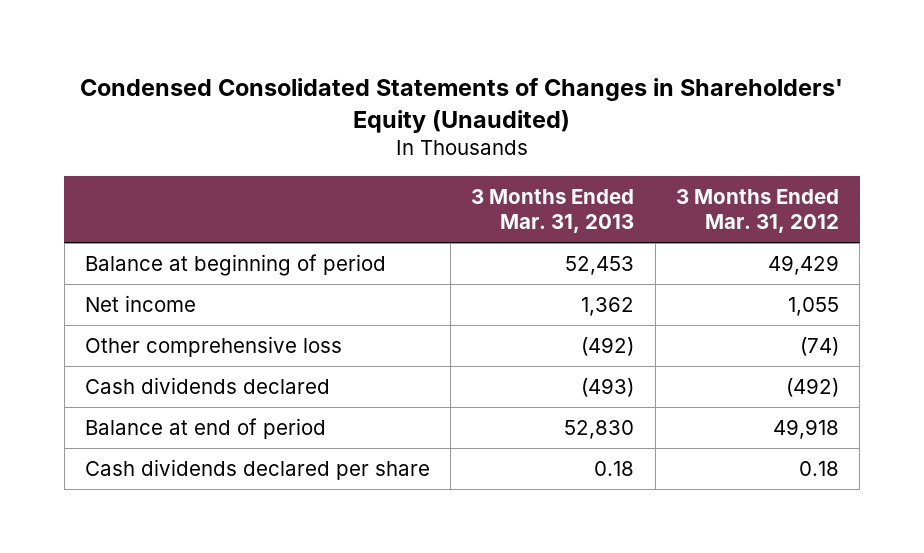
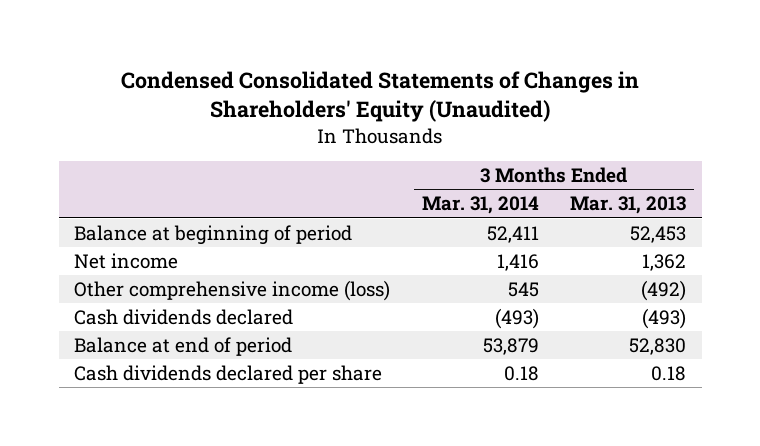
- | 3 Months Ended Mar. 31, 2013 | 3 Months Ended Mar. 31, 2012
+ | 3 Months Ended Mar. 31, 2014 | 3 Months Ended Mar. 31, 2013
- Other comprehensive loss | (492) | (74)
+ Other comprehensive income (loss) | 545 | (492)

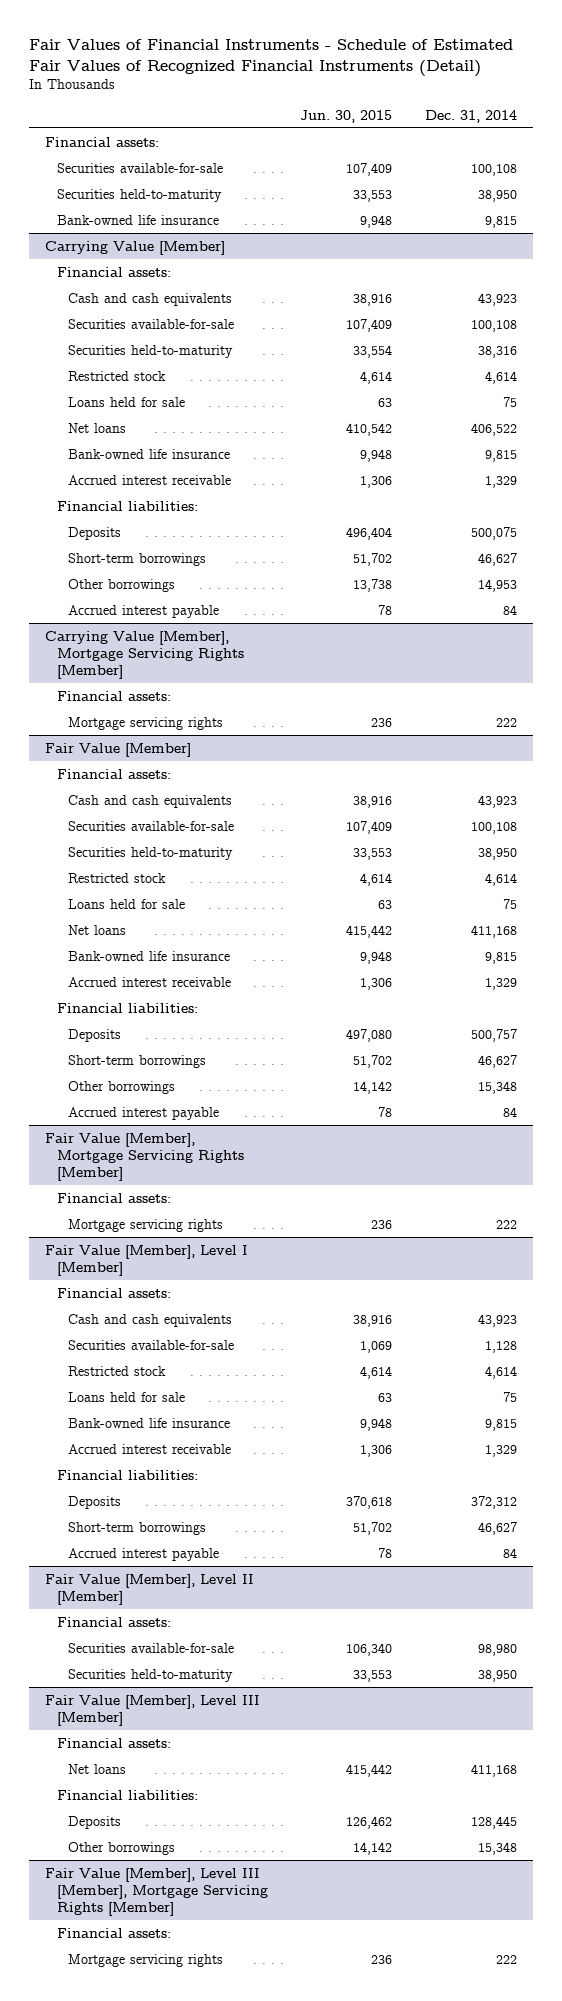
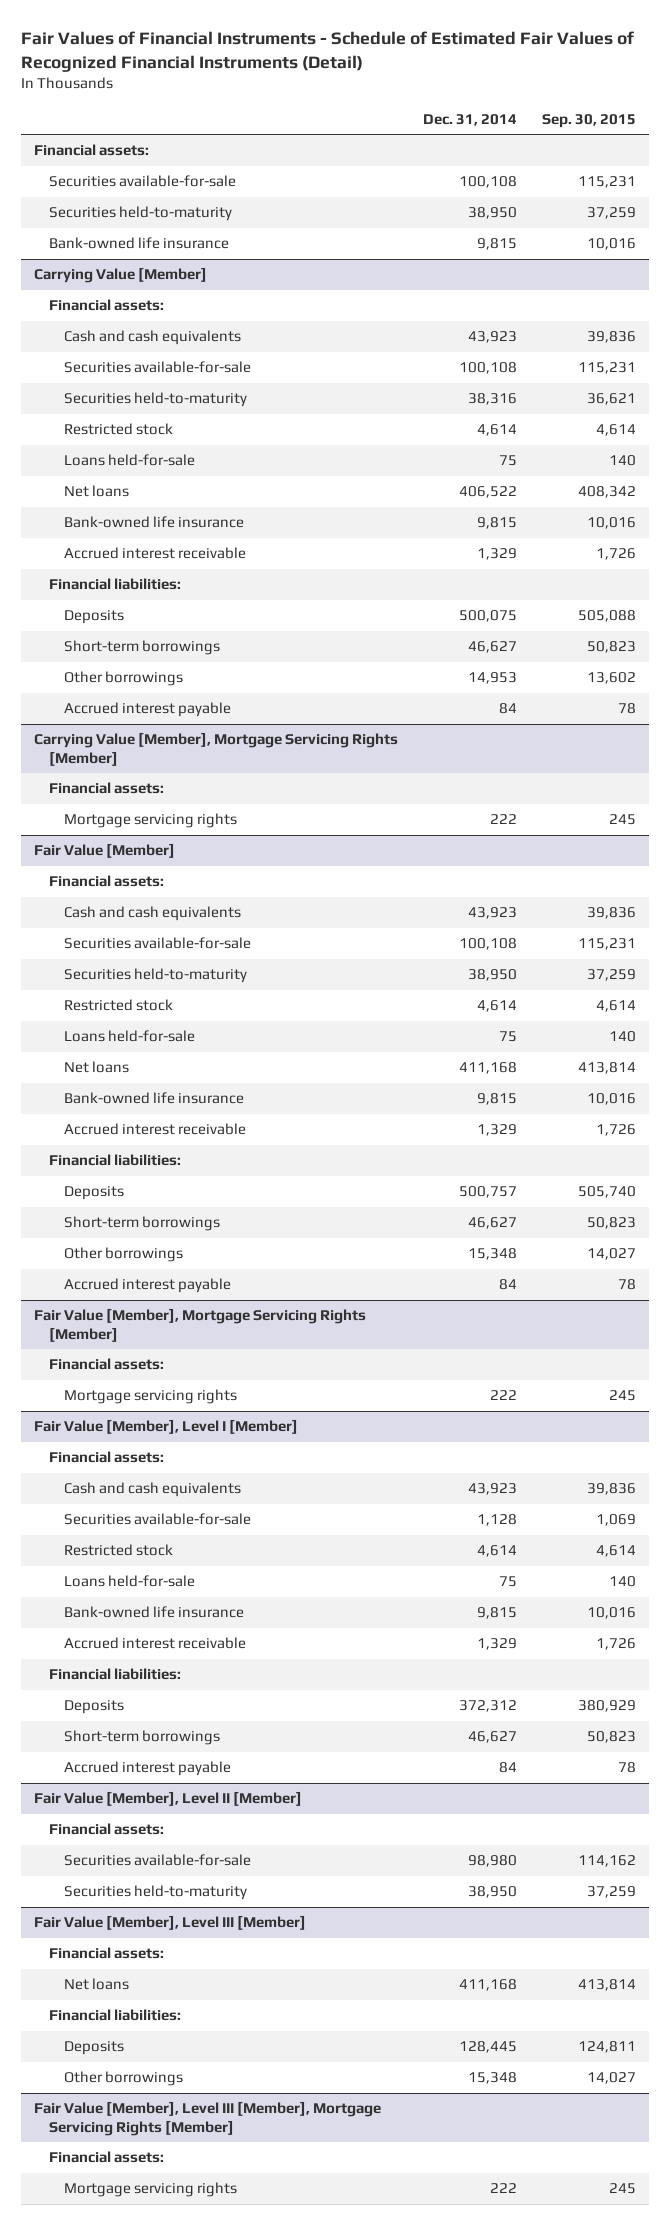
- | Jun. 30, 2015 | Dec. 31, 2014
+ | Dec. 31, 2014 | Sep. 30, 2015
@ Carrying Value [Member]
- Loans held for sale | 63 | 75
+ Loans held-for-sale | 75 | 140
@ Fair Value [Member]
- Loans held for sale | 63 | 75
+ Loans held-for-sale | 75 | 140
@ Fair Value [Member], Level I [Member]
- Loans held for sale | 63 | 75
+ Loans held-for-sale | 75 | 140

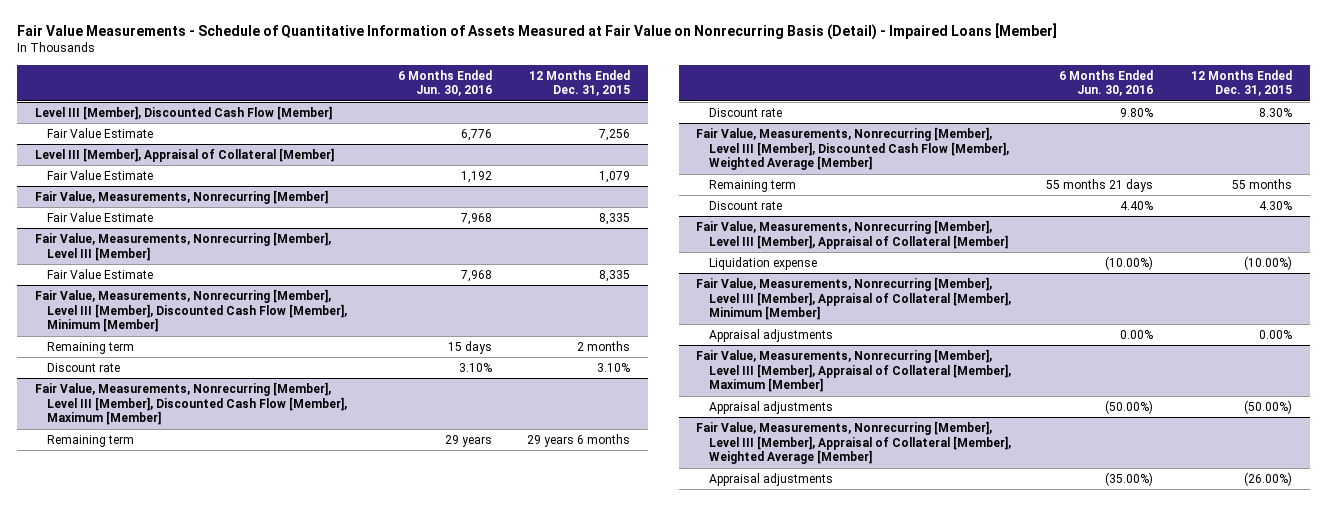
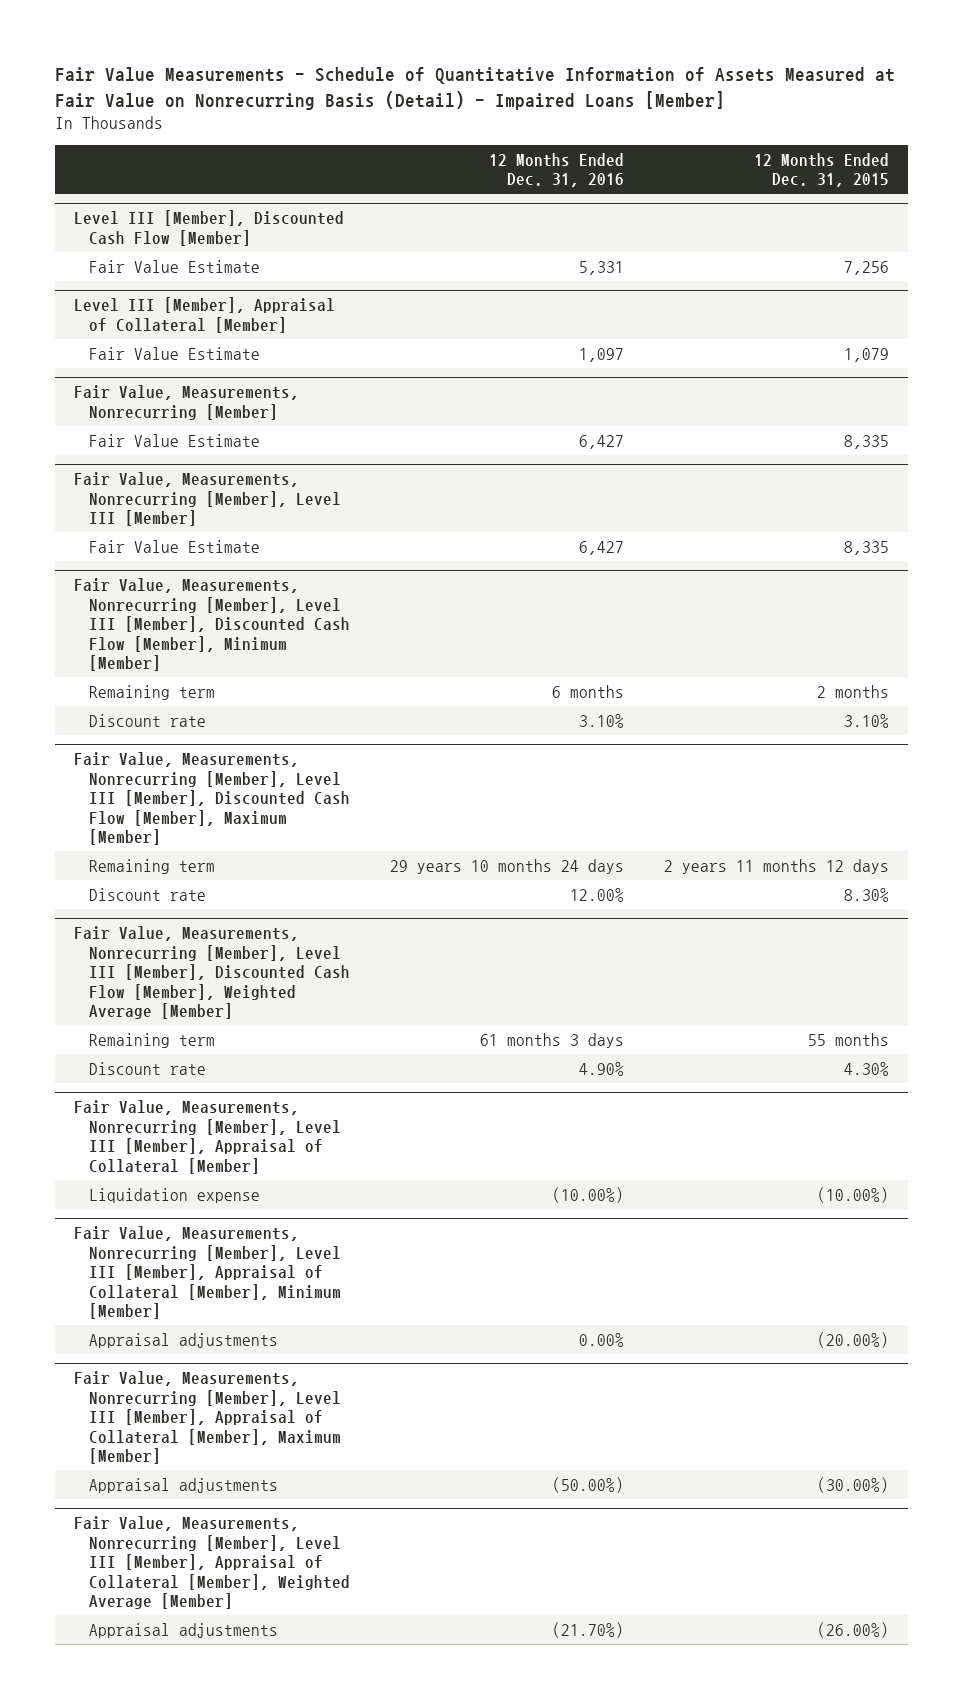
- | 6 Months Ended Jun. 30, 2016 | 12 Months Ended Dec. 31, 2015
+ | 12 Months Ended Dec. 31, 2016 | 12 Months Ended Dec. 31, 2015
@ Fair Value, Measurements, Nonrecurring [Member], Level III [Member], Discounted Cash Flow [Member], Maximum [Member]
- Remaining term | 29 years | 29 years 6 months
+ Remaining term | 29 years 10 months 24 days | 2 years 11 months 12 days
@ Fair Value, Measurements, Nonrecurring [Member], Level III [Member], Appraisal of Collateral [Member], Minimum [Member]
- Appraisal adjustments | 0.00% | 0.00%
+ Appraisal adjustments | 0.00% | (20.00%)
@ Fair Value, Measurements, Nonrecurring [Member], Level III [Member], Appraisal of Collateral [Member], Maximum [Member]
- Appraisal adjustments | (50.00%) | (50.00%)
+ Appraisal adjustments | (50.00%) | (30.00%)

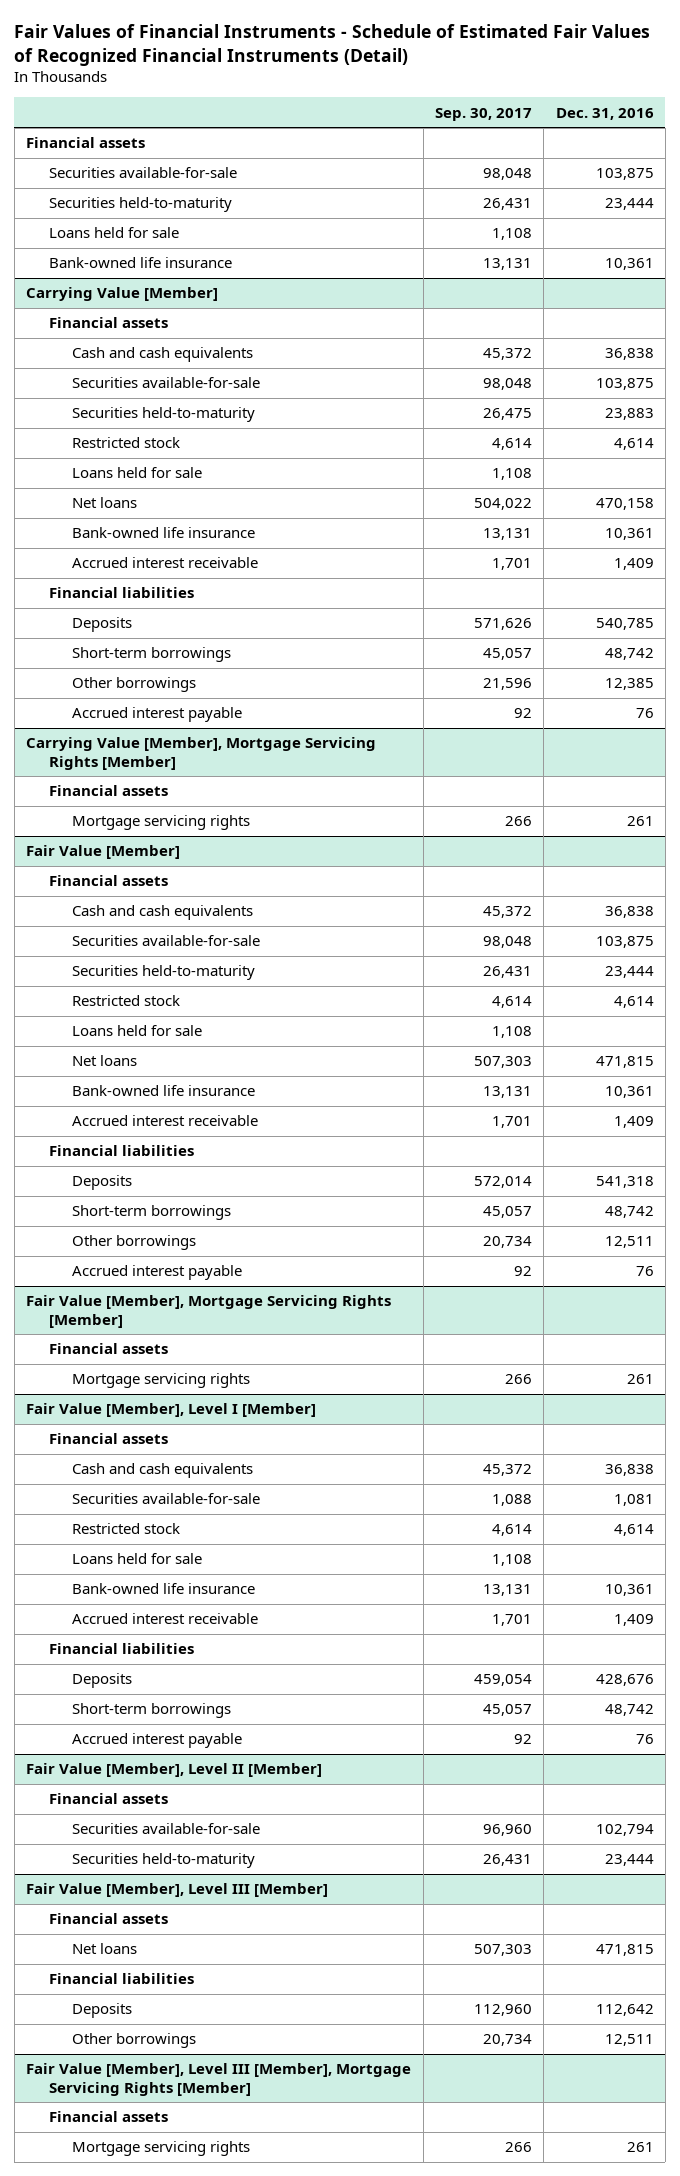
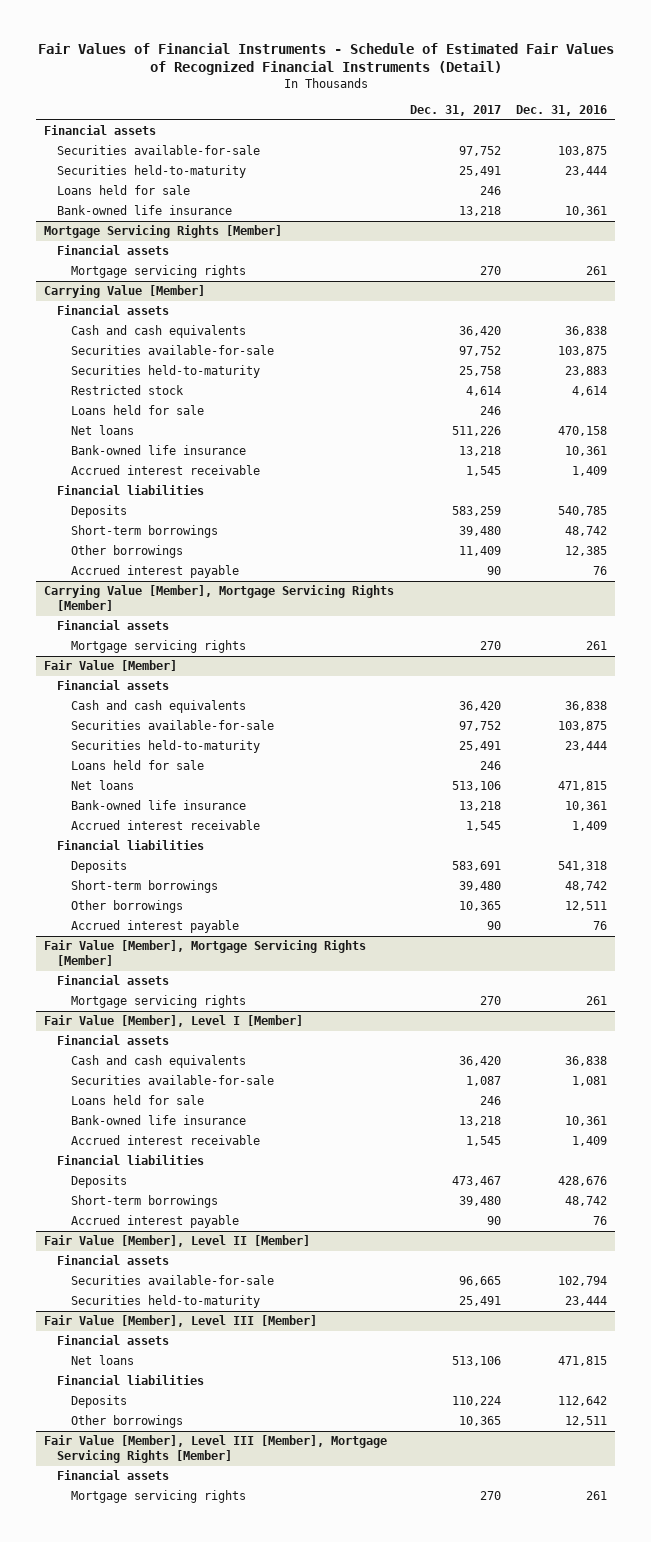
- | Sep. 30, 2017 | Dec. 31, 2016
+ | Dec. 31, 2017 | Dec. 31, 2016
+ Mortgage Servicing Rights [Member]
+ Financial assets
+ Mortgage servicing rights | 270 | 261
@ Fair Value [Member]
- Restricted stock | 4,614 | 4,614
@ Fair Value [Member], Level I [Member]
- Restricted stock | 4,614 | 4,614

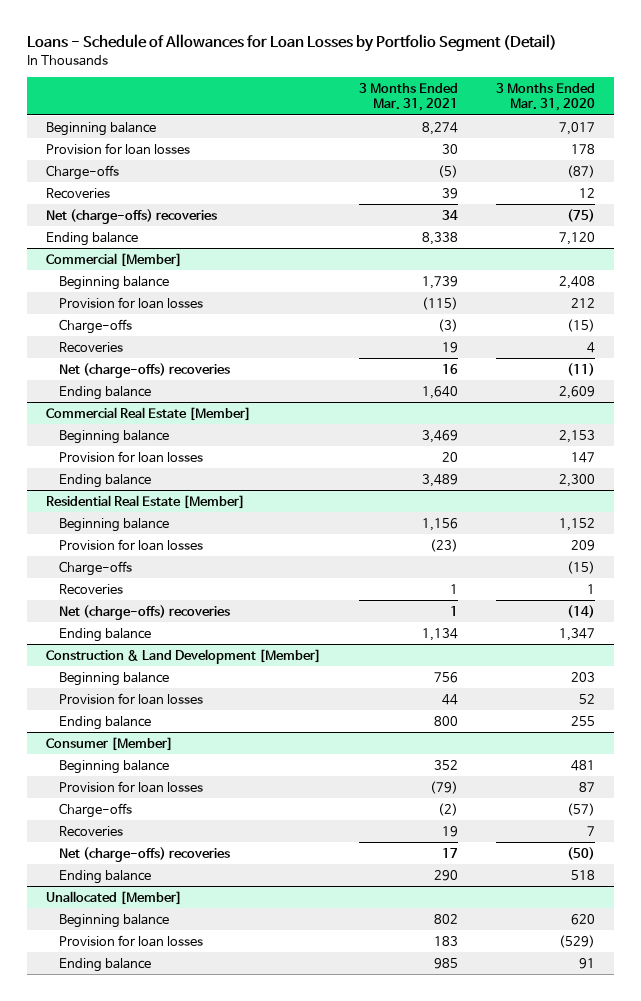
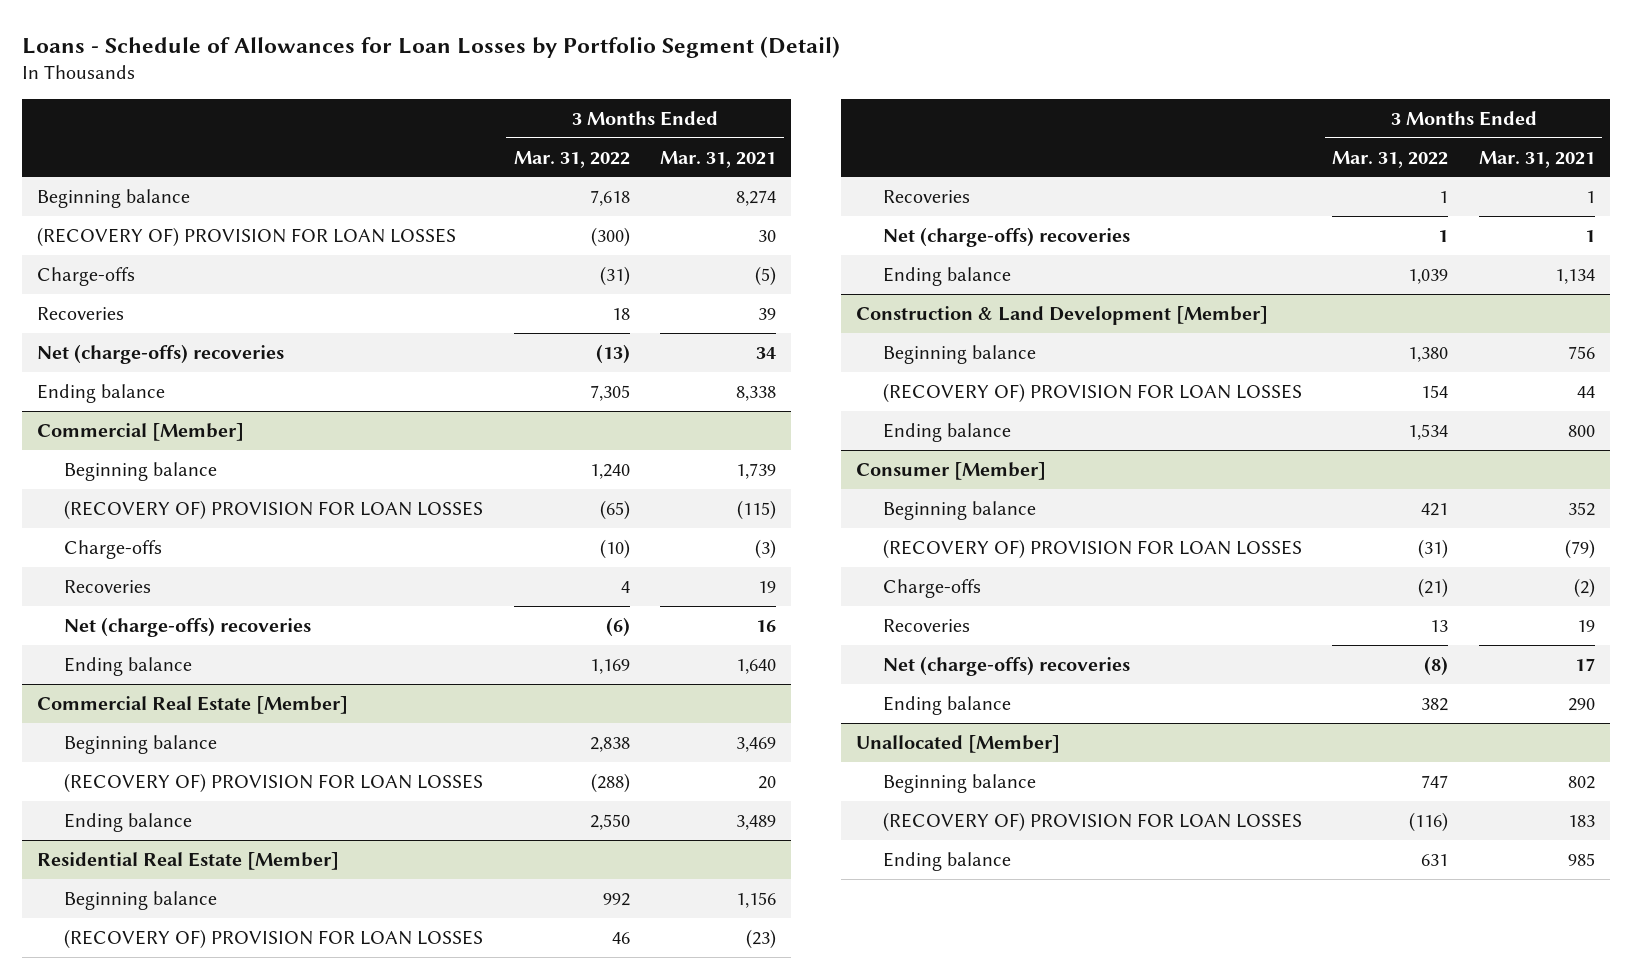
- | 3 Months Ended Mar. 31, 2021 | 3 Months Ended Mar. 31, 2020
+ | 3 Months Ended Mar. 31, 2022 | 3 Months Ended Mar. 31, 2021
- Provision for loan losses | 30 | 178
+ (RECOVERY OF) PROVISION FOR LOAN LOSSES | (300) | 30
@ Commercial [Member]
- Provision for loan losses | (115) | 212
+ (RECOVERY OF) PROVISION FOR LOAN LOSSES | (65) | (115)
@ Commercial Real Estate [Member]
- Provision for loan losses | 20 | 147
+ (RECOVERY OF) PROVISION FOR LOAN LOSSES | (288) | 20
@ Residential Real Estate [Member]
- Provision for loan losses | (23) | 209
- Charge-offs | | (15)
+ (RECOVERY OF) PROVISION FOR LOAN LOSSES | 46 | (23)
@ Construction & Land Development [Member]
- Provision for loan losses | 44 | 52
+ (RECOVERY OF) PROVISION FOR LOAN LOSSES | 154 | 44
@ Consumer [Member]
- Provision for loan losses | (79) | 87
+ (RECOVERY OF) PROVISION FOR LOAN LOSSES | (31) | (79)
@ Unallocated [Member]
- Provision for loan losses | 183 | (529)
+ (RECOVERY OF) PROVISION FOR LOAN LOSSES | (116) | 183

